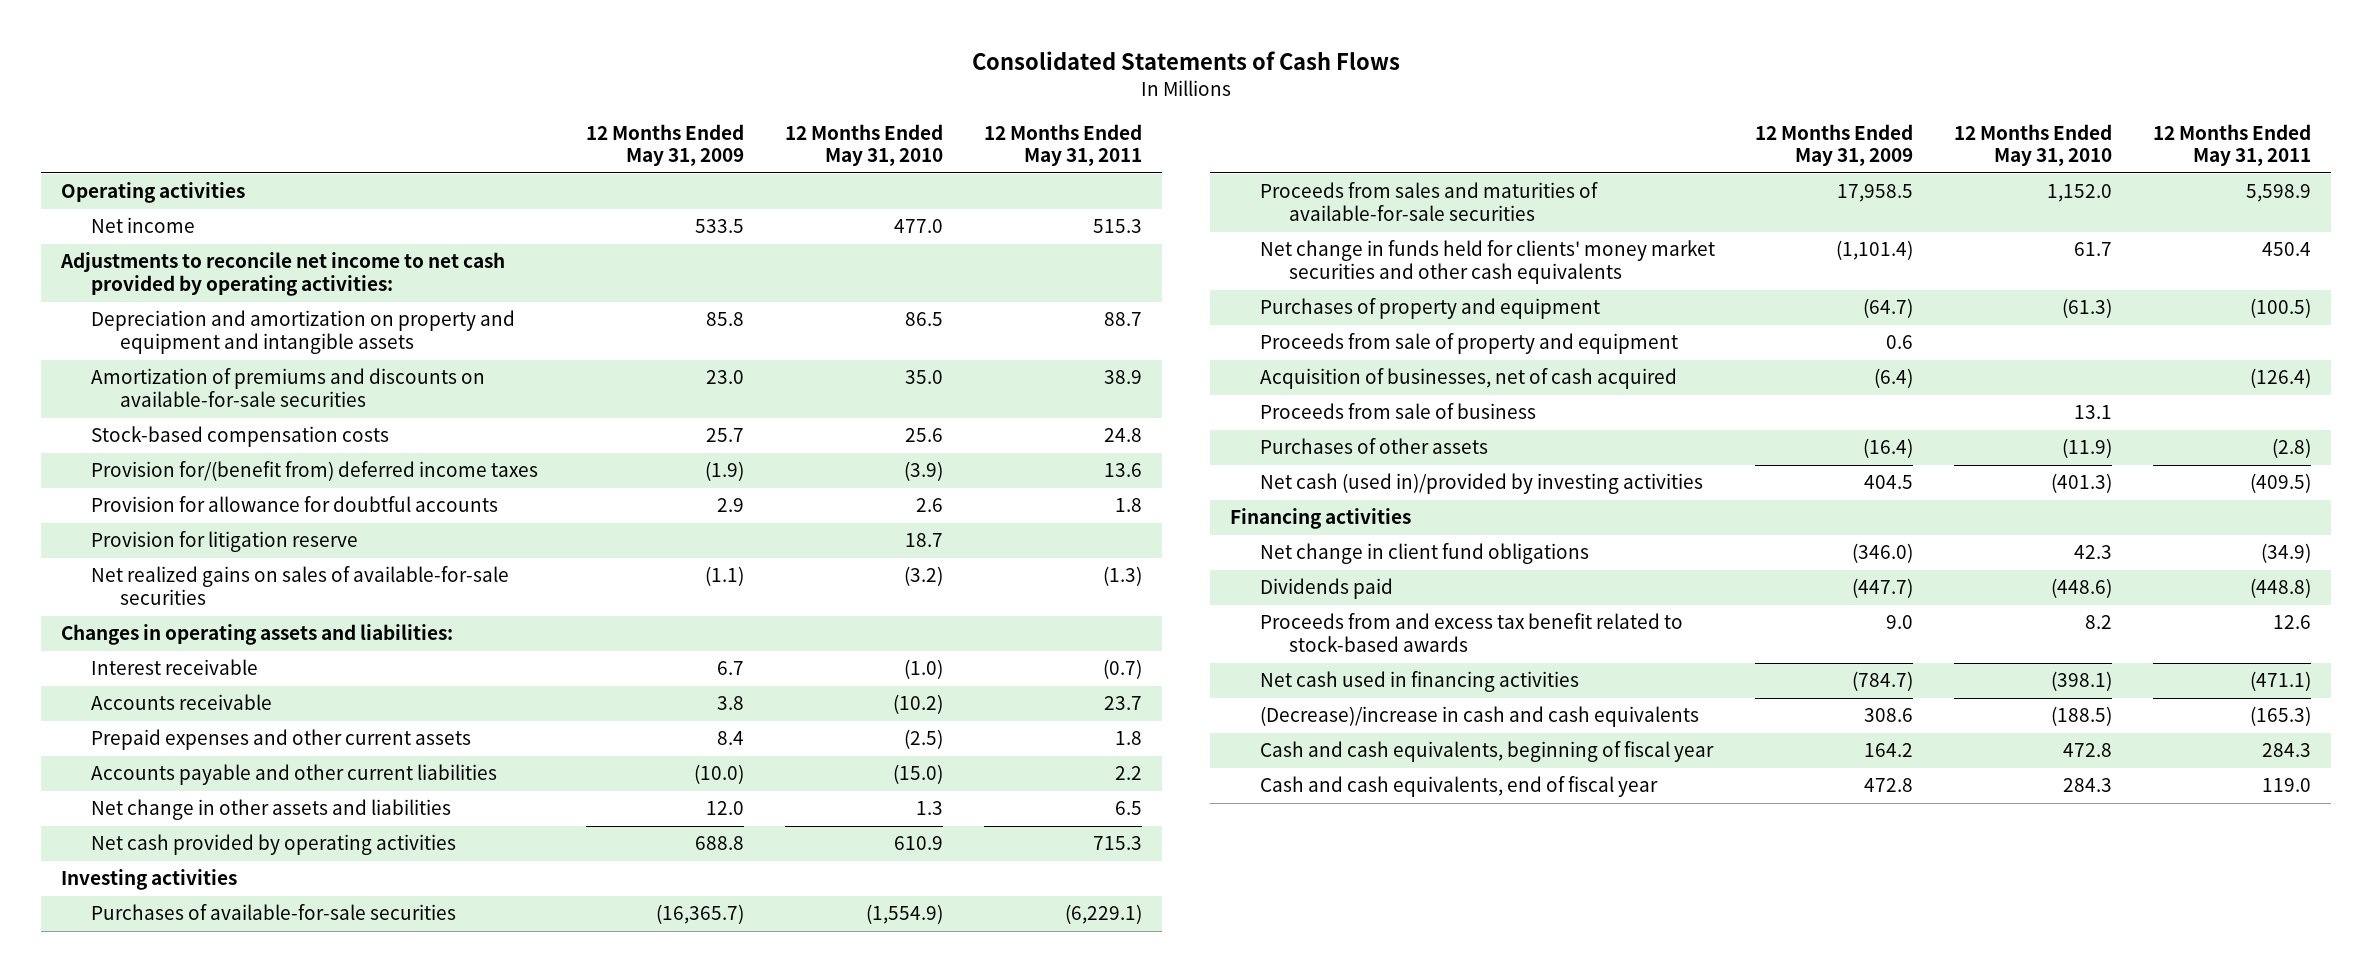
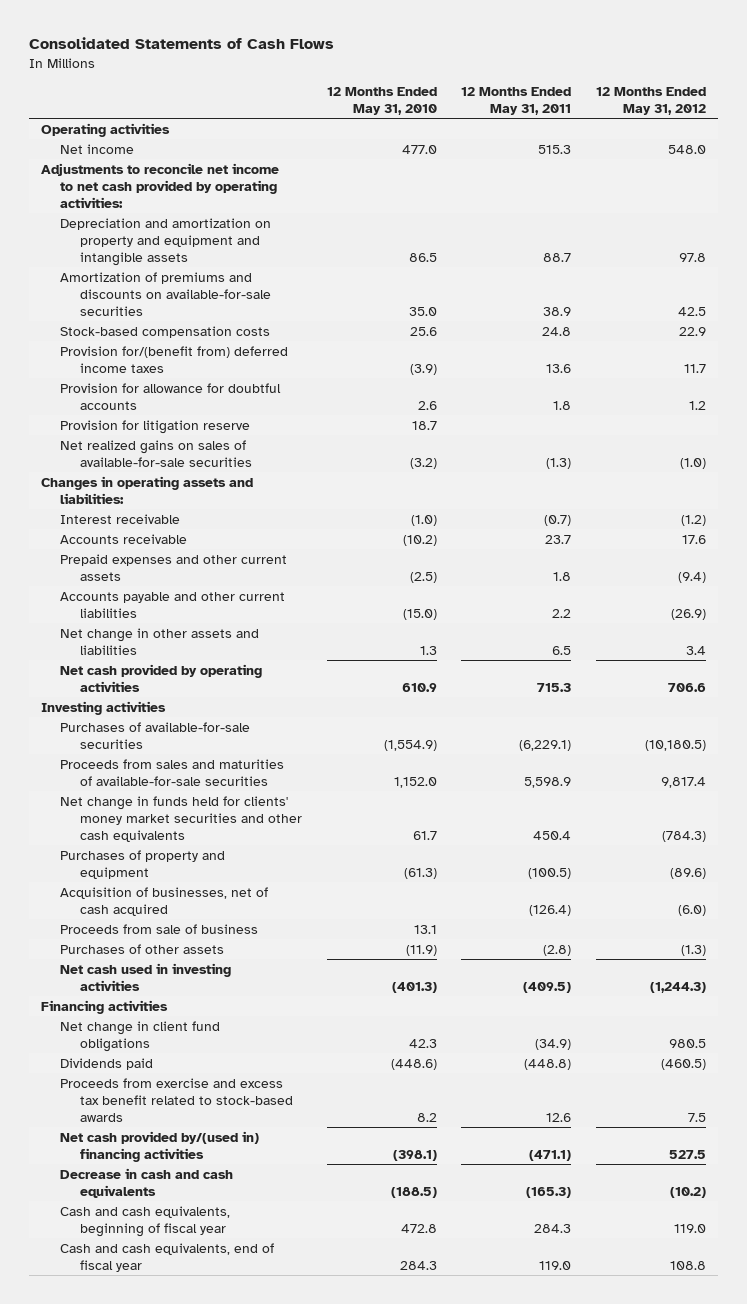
- | 12 Months Ended May 31, 2009 | 12 Months Ended May 31, 2010 | 12 Months Ended May 31, 2011
+ | 12 Months Ended May 31, 2010 | 12 Months Ended May 31, 2011 | 12 Months Ended May 31, 2012
- Proceeds from sale of property and equipment | 0.6 | |
- Net cash (used in)/provided by investing activities | 404.5 | (401.3) | (409.5)
+ Net cash used in investing activities | (401.3) | (409.5) | (1,244.3)
- Proceeds from and excess tax benefit related to stock-based awards | 9.0 | 8.2 | 12.6
- Net cash used in financing activities | (784.7) | (398.1) | (471.1)
- (Decrease)/increase in cash and cash equivalents | 308.6 | (188.5) | (165.3)
+ Proceeds from exercise and excess tax benefit related to stock-based awards | 8.2 | 12.6 | 7.5
+ Net cash provided by/(used in) financing activities | (398.1) | (471.1) | 527.5
+ Decrease in cash and cash equivalents | (188.5) | (165.3) | (10.2)

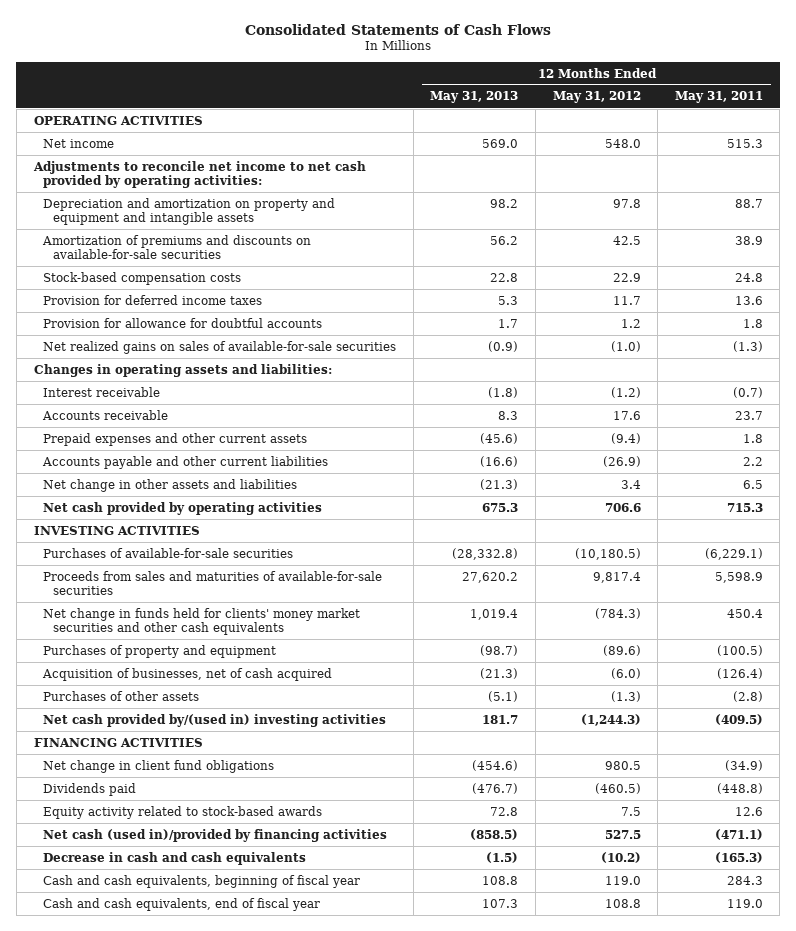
- | 12 Months Ended May 31, 2010 | 12 Months Ended May 31, 2011 | 12 Months Ended May 31, 2012
+ | 12 Months Ended May 31, 2013 | 12 Months Ended May 31, 2012 | 12 Months Ended May 31, 2011
- Operating activities
+ OPERATING ACTIVITIES
- Provision for/(benefit from) deferred income taxes | (3.9) | 13.6 | 11.7
+ Provision for deferred income taxes | 5.3 | 11.7 | 13.6
- Provision for litigation reserve | 18.7 | |
- Investing activities
+ INVESTING ACTIVITIES
- Proceeds from sale of business | 13.1 | |
- Net cash used in investing activities | (401.3) | (409.5) | (1,244.3)
- Financing activities
+ Net cash provided by/(used in) investing activities | 181.7 | (1,244.3) | (409.5)
+ FINANCING ACTIVITIES
- Proceeds from exercise and excess tax benefit related to stock-based awards | 8.2 | 12.6 | 7.5
- Net cash provided by/(used in) financing activities | (398.1) | (471.1) | 527.5
+ Equity activity related to stock-based awards | 72.8 | 7.5 | 12.6
+ Net cash (used in)/provided by financing activities | (858.5) | 527.5 | (471.1)

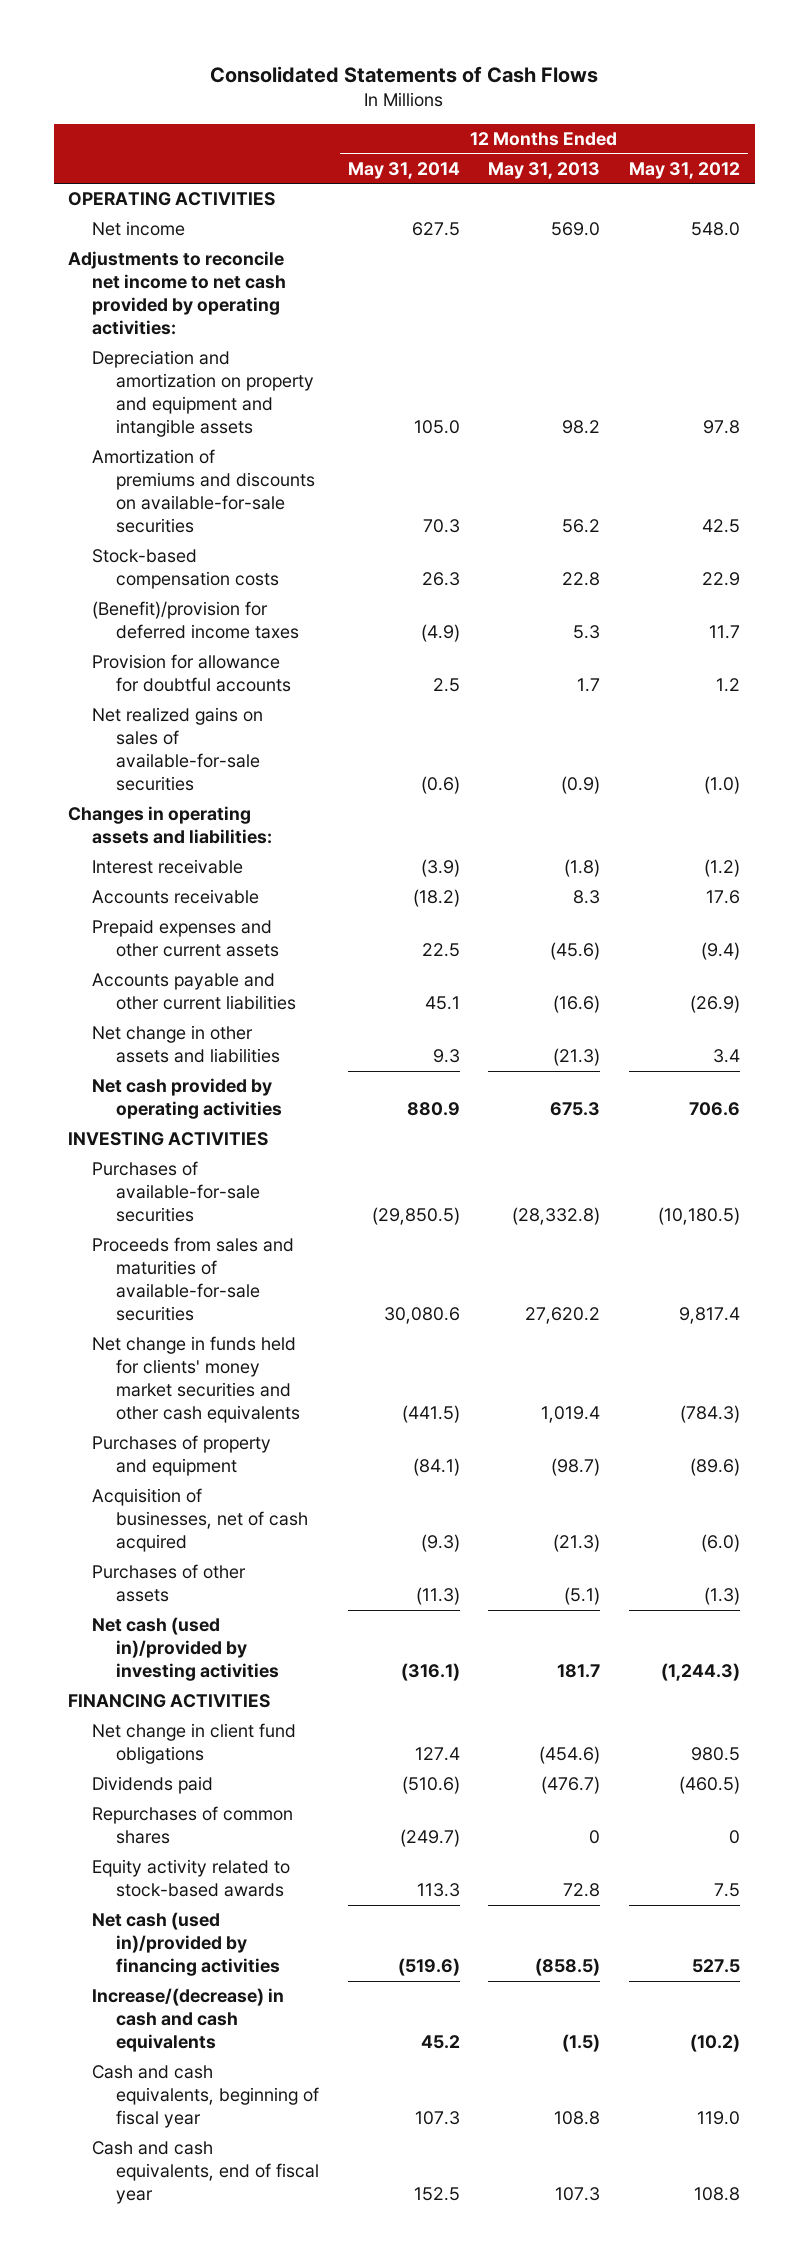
- | 12 Months Ended May 31, 2013 | 12 Months Ended May 31, 2012 | 12 Months Ended May 31, 2011
+ | 12 Months Ended May 31, 2014 | 12 Months Ended May 31, 2013 | 12 Months Ended May 31, 2012
- Provision for deferred income taxes | 5.3 | 11.7 | 13.6
+ (Benefit)/provision for deferred income taxes | (4.9) | 5.3 | 11.7
- Net cash provided by/(used in) investing activities | 181.7 | (1,244.3) | (409.5)
+ Net cash (used in)/provided by investing activities | (316.1) | 181.7 | (1,244.3)
+ Repurchases of common shares | (249.7) | 0 | 0
- Decrease in cash and cash equivalents | (1.5) | (10.2) | (165.3)
+ Increase/(decrease) in cash and cash equivalents | 45.2 | (1.5) | (10.2)

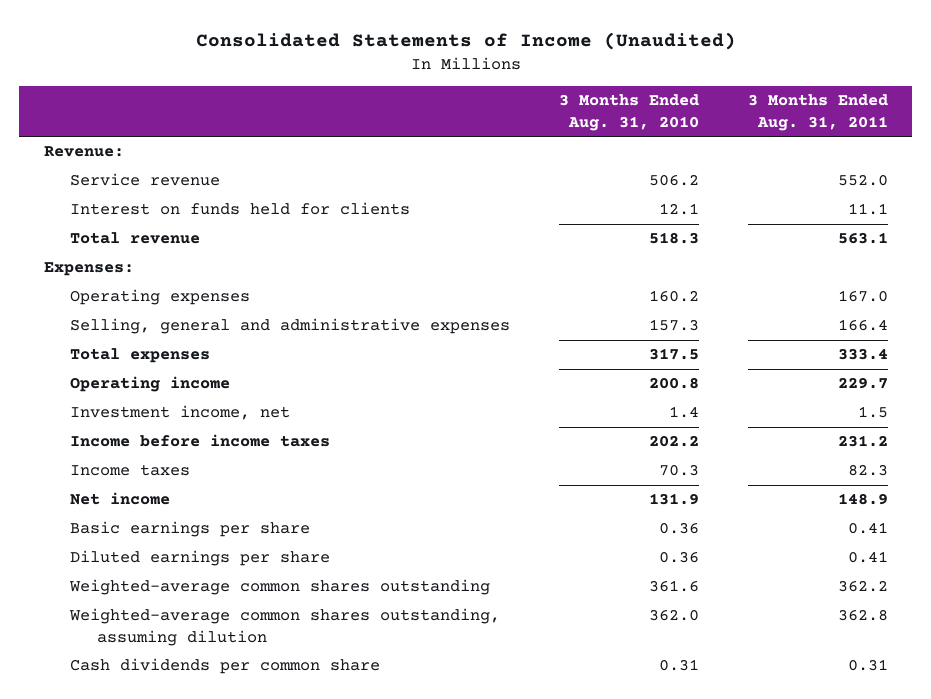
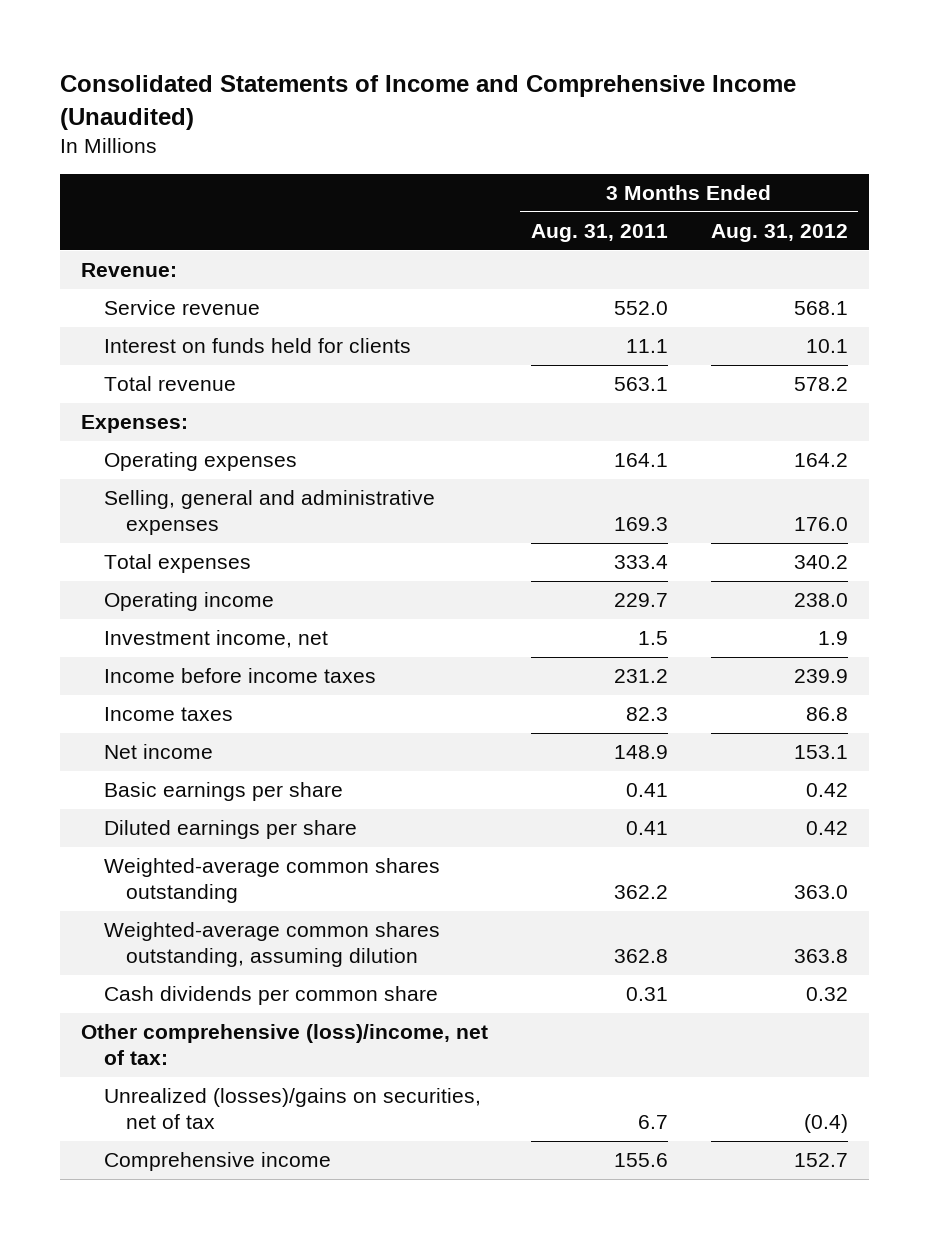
- Consolidated Statements of Income (Unaudited)
+ Consolidated Statements of Income and Comprehensive Income (Unaudited)
- | 3 Months Ended Aug. 31, 2010 | 3 Months Ended Aug. 31, 2011
+ | 3 Months Ended Aug. 31, 2011 | 3 Months Ended Aug. 31, 2012
- Operating expenses | 160.2 | 167.0
- Selling, general and administrative expenses | 157.3 | 166.4
+ Operating expenses | 164.1 | 164.2
+ Selling, general and administrative expenses | 169.3 | 176.0
+ Other comprehensive (loss)/income, net of tax:
+ Unrealized (losses)/gains on securities, net of tax | 6.7 | (0.4)
+ Comprehensive income | 155.6 | 152.7

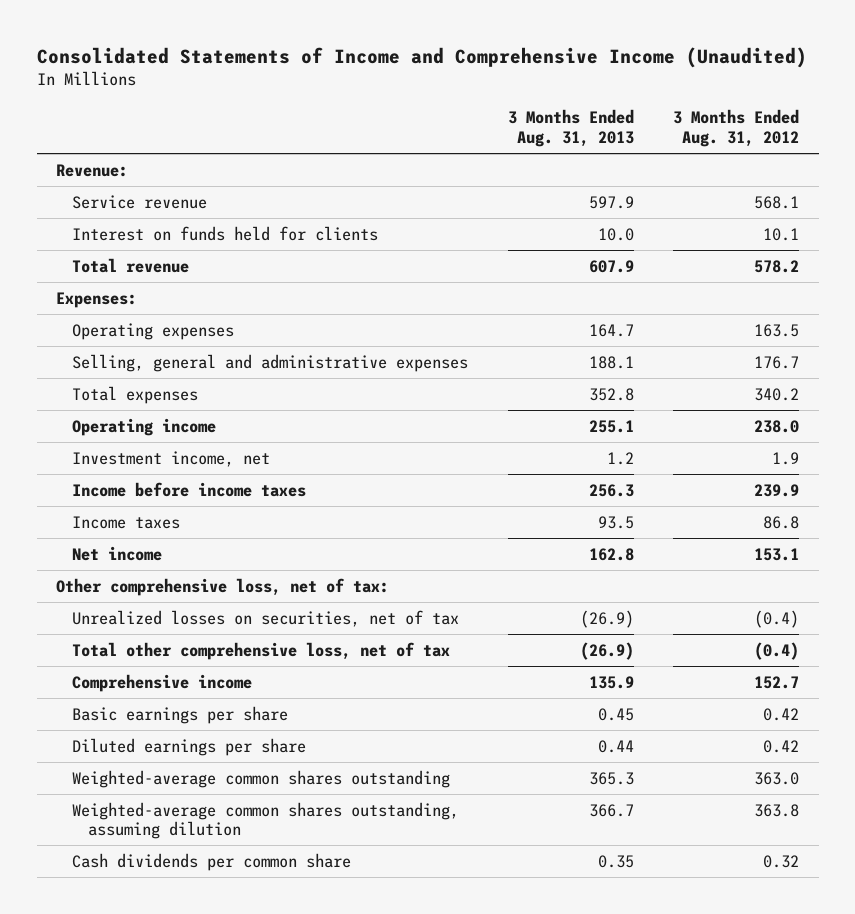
- | 3 Months Ended Aug. 31, 2011 | 3 Months Ended Aug. 31, 2012
+ | 3 Months Ended Aug. 31, 2013 | 3 Months Ended Aug. 31, 2012
- Operating expenses | 164.1 | 164.2
- Selling, general and administrative expenses | 169.3 | 176.0
+ Operating expenses | 164.7 | 163.5
+ Selling, general and administrative expenses | 188.1 | 176.7
+ Other comprehensive loss, net of tax:
+ Unrealized losses on securities, net of tax | (26.9) | (0.4)
+ Total other comprehensive loss, net of tax | (26.9) | (0.4)
moved up: Comprehensive income | 135.9 | 152.7
- Other comprehensive (loss)/income, net of tax:
- Unrealized (losses)/gains on securities, net of tax | 6.7 | (0.4)

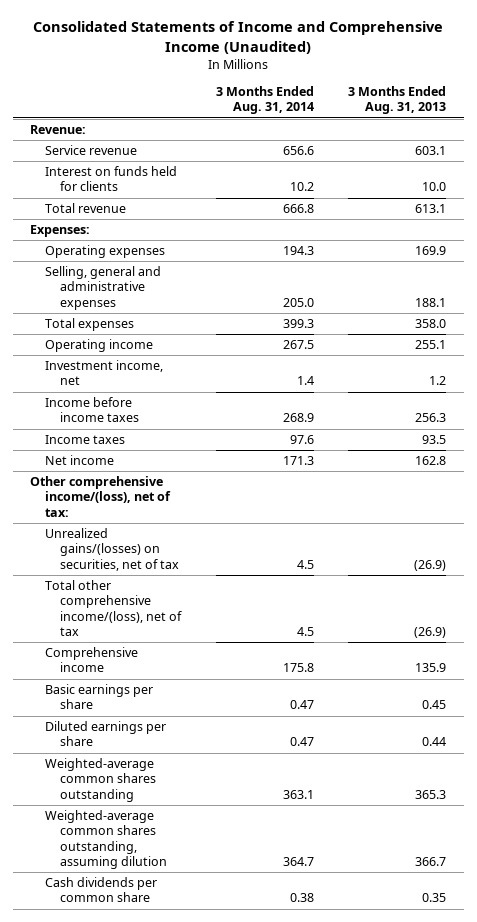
- | 3 Months Ended Aug. 31, 2013 | 3 Months Ended Aug. 31, 2012
+ | 3 Months Ended Aug. 31, 2014 | 3 Months Ended Aug. 31, 2013
- Service revenue | 597.9 | 568.1
+ Service revenue | 656.6 | 603.1
- Total revenue | 607.9 | 578.2
+ Total revenue | 666.8 | 613.1
- Operating expenses | 164.7 | 163.5
+ Operating expenses | 194.3 | 169.9
- Total expenses | 352.8 | 340.2
+ Total expenses | 399.3 | 358.0
- Other comprehensive loss, net of tax:
- Unrealized losses on securities, net of tax | (26.9) | (0.4)
- Total other comprehensive loss, net of tax | (26.9) | (0.4)
+ Other comprehensive income/(loss), net of tax:
+ Unrealized gains/(losses) on securities, net of tax | 4.5 | (26.9)
+ Total other comprehensive income/(loss), net of tax | 4.5 | (26.9)

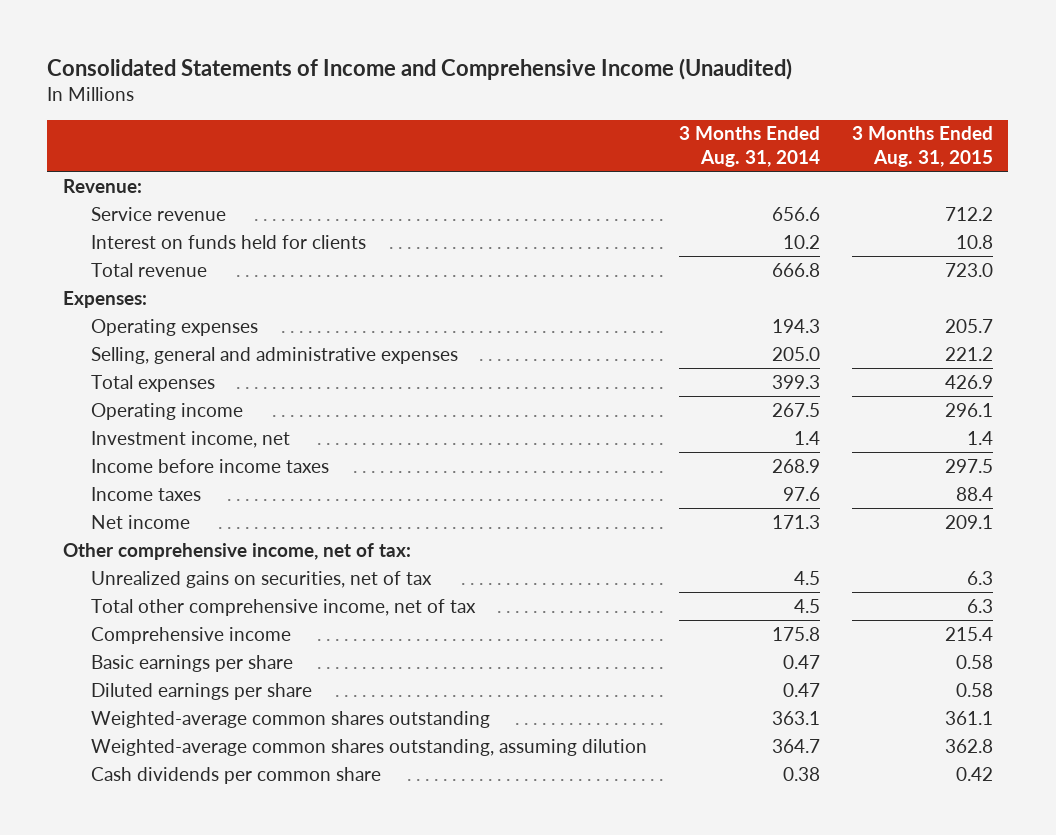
- | 3 Months Ended Aug. 31, 2014 | 3 Months Ended Aug. 31, 2013
+ | 3 Months Ended Aug. 31, 2014 | 3 Months Ended Aug. 31, 2015
- Other comprehensive income/(loss), net of tax:
- Unrealized gains/(losses) on securities, net of tax | 4.5 | (26.9)
- Total other comprehensive income/(loss), net of tax | 4.5 | (26.9)
+ Other comprehensive income, net of tax:
+ Unrealized gains on securities, net of tax | 4.5 | 6.3
+ Total other comprehensive income, net of tax | 4.5 | 6.3

